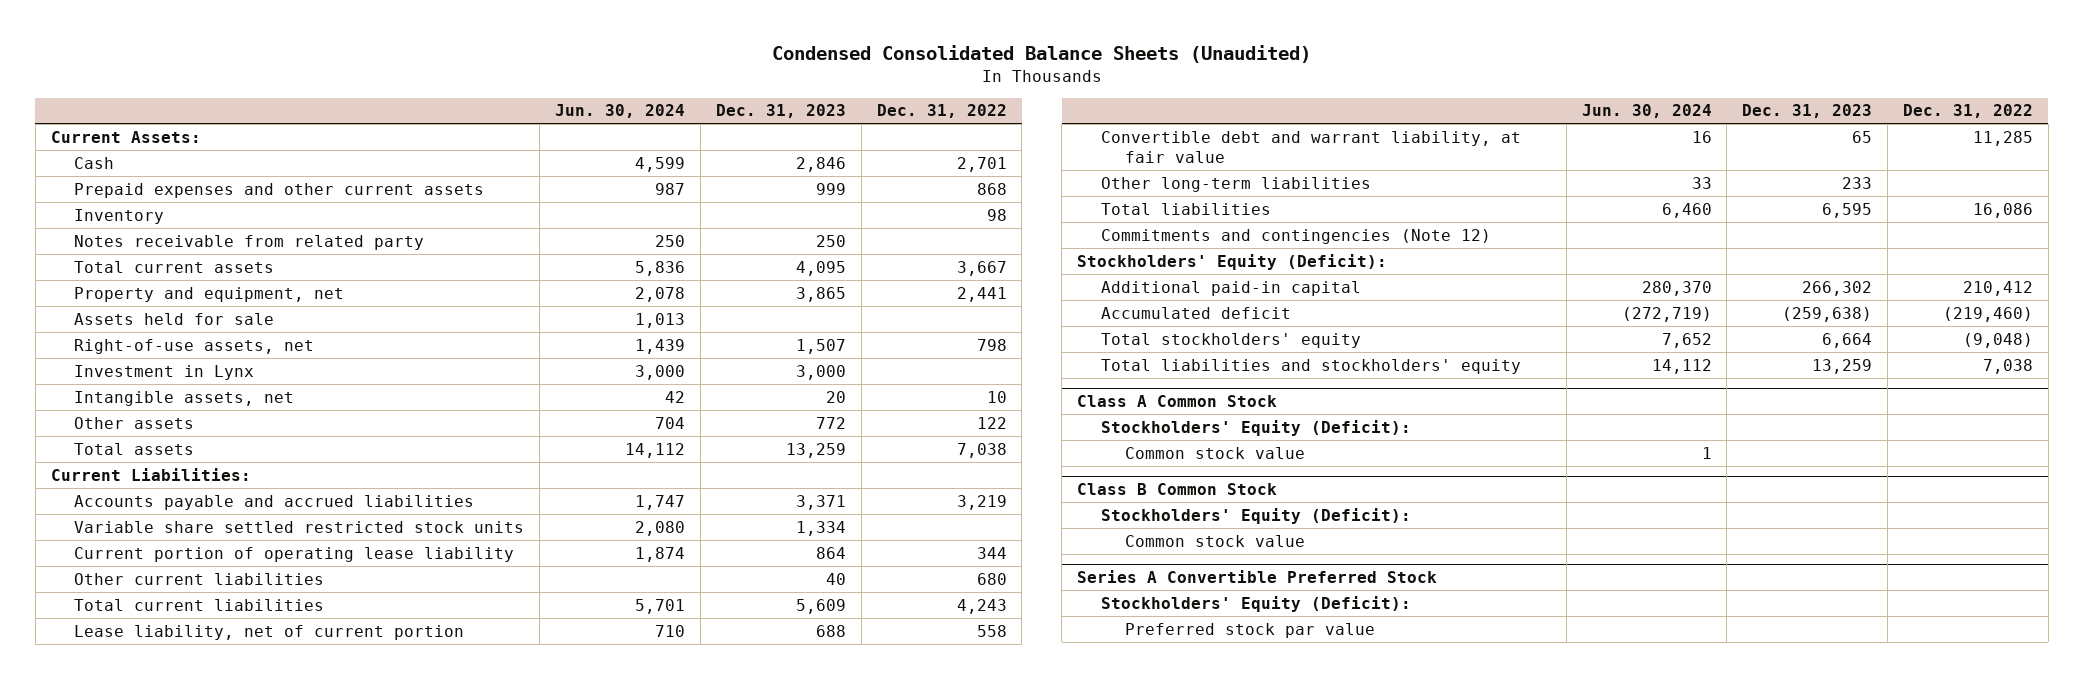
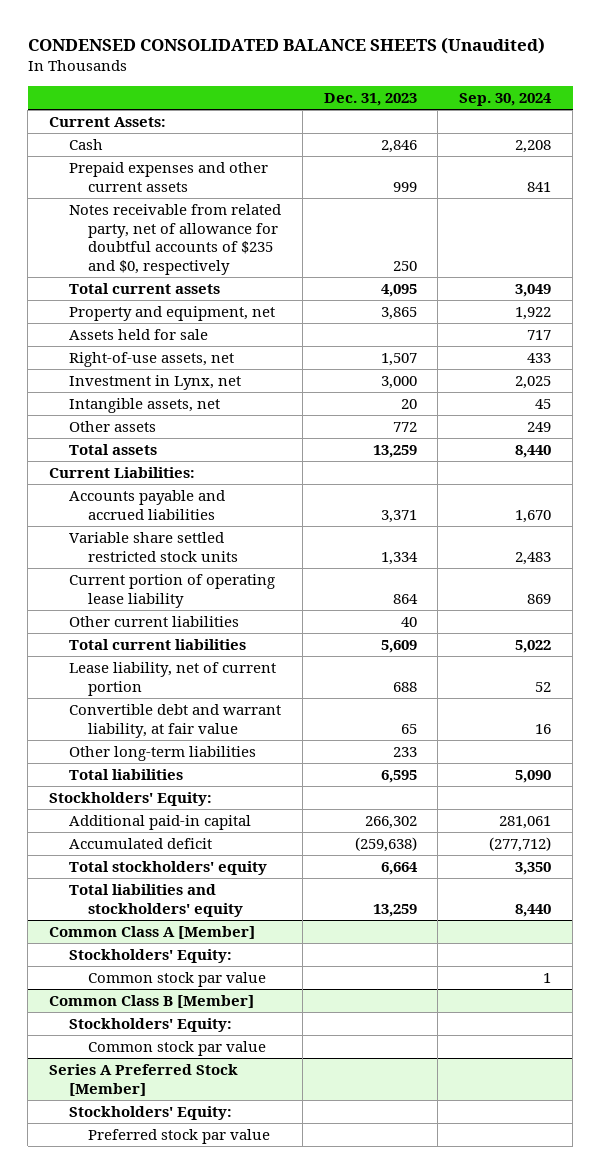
- Condensed Consolidated Balance Sheets (Unaudited)
+ CONDENSED CONSOLIDATED BALANCE SHEETS (Unaudited)
- | Jun. 30, 2024 | Dec. 31, 2023 | Dec. 31, 2022
+ | Dec. 31, 2023 | Sep. 30, 2024
- Inventory | | | 98
- Notes receivable from related party | 250 | 250 |
+ Notes receivable from related party, net of allowance for doubtful accounts of $235 and $0, respectively | 250 |
- Investment in Lynx | 3,000 | 3,000 |
+ Investment in Lynx, net | 3,000 | 2,025
- Commitments and contingencies (Note 12)
- Stockholders' Equity (Deficit):
+ Stockholders' Equity:
- Class A Common Stock
- Stockholders' Equity (Deficit):
- Common stock value | 1 | |
- Class B Common Stock
- Stockholders' Equity (Deficit):
- Common stock value
- Series A Convertible Preferred Stock
- Stockholders' Equity (Deficit):
+ Common Class A [Member]
+ Stockholders' Equity:
+ Common stock par value | | 1
+ Common Class B [Member]
+ Stockholders' Equity:
+ Common stock par value
+ Series A Preferred Stock [Member]
+ Stockholders' Equity:

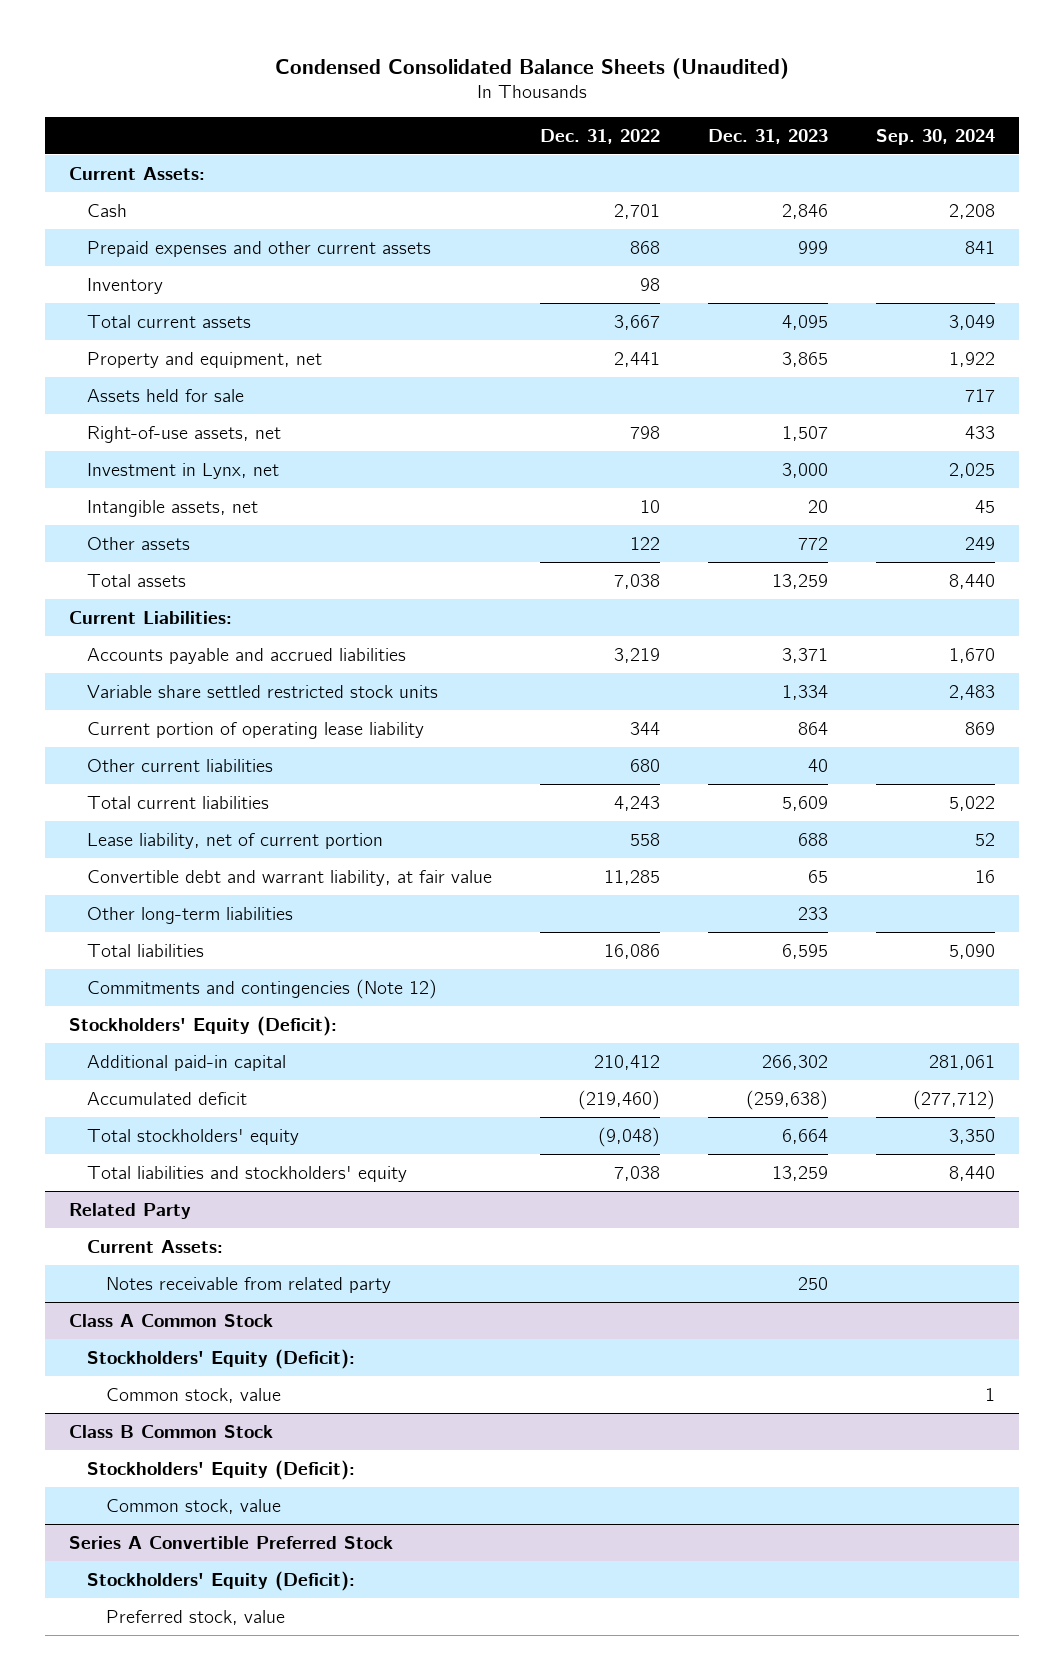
- CONDENSED CONSOLIDATED BALANCE SHEETS (Unaudited)
+ Condensed Consolidated Balance Sheets (Unaudited)
- | Dec. 31, 2023 | Sep. 30, 2024
+ | Dec. 31, 2022 | Dec. 31, 2023 | Sep. 30, 2024
- Notes receivable from related party, net of allowance for doubtful accounts of $235 and $0, respectively | 250 |
+ Inventory | 98 | |
- Stockholders' Equity:
+ Commitments and contingencies (Note 12)
+ Stockholders' Equity (Deficit):
- Common Class A [Member]
- Stockholders' Equity:
- Common stock par value | | 1
- Common Class B [Member]
- Stockholders' Equity:
- Common stock par value
- Series A Preferred Stock [Member]
- Stockholders' Equity:
- Preferred stock par value
+ Related Party
+ Current Assets:
+ Notes receivable from related party | | 250 |
+ Class A Common Stock
+ Stockholders' Equity (Deficit):
+ Common stock, value | | | 1
+ Class B Common Stock
+ Stockholders' Equity (Deficit):
+ Common stock, value
+ Series A Convertible Preferred Stock
+ Stockholders' Equity (Deficit):
+ Preferred stock, value

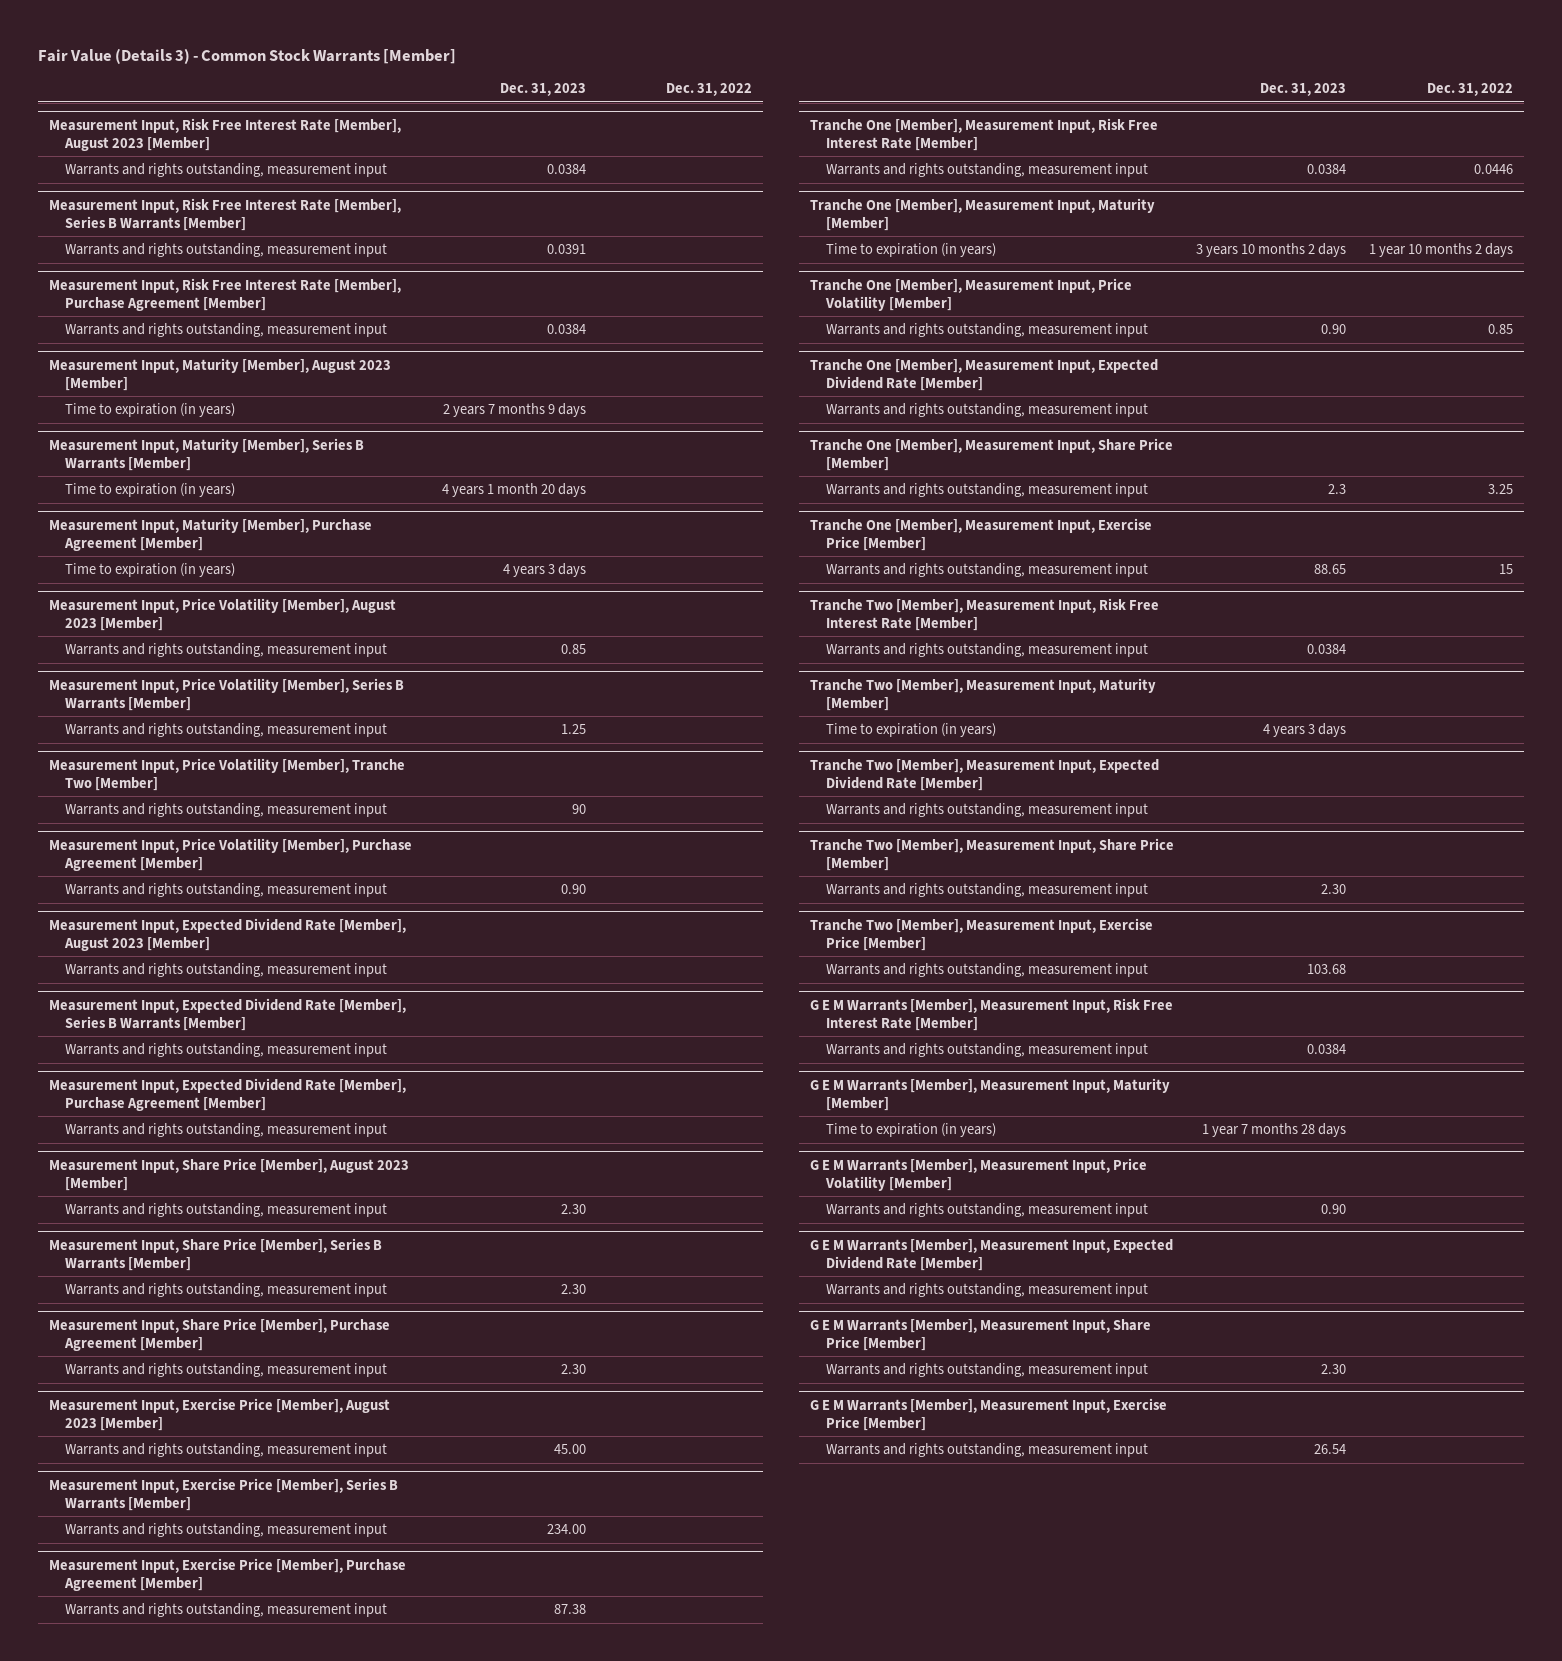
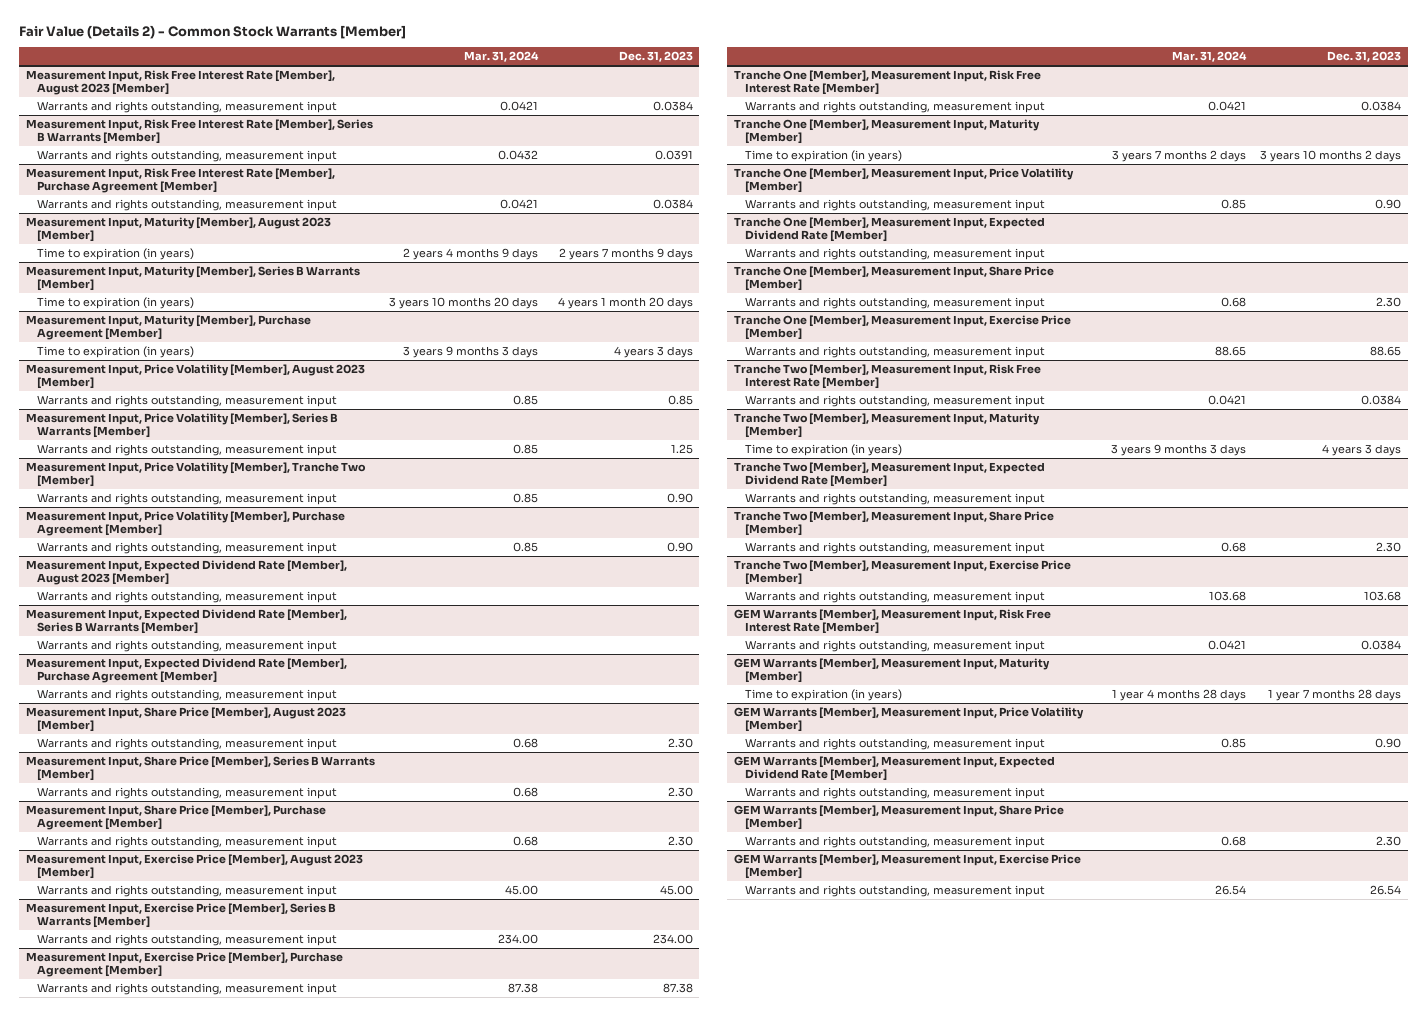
- Fair Value (Details 3) - Common Stock Warrants [Member]
+ Fair Value (Details 2) - Common Stock Warrants [Member]
- | Dec. 31, 2023 | Dec. 31, 2022
+ | Mar. 31, 2024 | Dec. 31, 2023
@ Measurement Input, Price Volatility [Member], Tranche Two [Member]
- Warrants and rights outstanding, measurement input | 90 |
+ Warrants and rights outstanding, measurement input | 0.85 | 0.90
@ Tranche One [Member], Measurement Input, Share Price [Member]
- Warrants and rights outstanding, measurement input | 2.3 | 3.25
+ Warrants and rights outstanding, measurement input | 0.68 | 2.30
- G E M Warrants [Member], Measurement Input, Risk Free Interest Rate [Member]
+ GEM Warrants [Member], Measurement Input, Risk Free Interest Rate [Member]
- G E M Warrants [Member], Measurement Input, Maturity [Member]
+ GEM Warrants [Member], Measurement Input, Maturity [Member]
- G E M Warrants [Member], Measurement Input, Price Volatility [Member]
+ GEM Warrants [Member], Measurement Input, Price Volatility [Member]
- G E M Warrants [Member], Measurement Input, Expected Dividend Rate [Member]
+ GEM Warrants [Member], Measurement Input, Expected Dividend Rate [Member]
- G E M Warrants [Member], Measurement Input, Share Price [Member]
+ GEM Warrants [Member], Measurement Input, Share Price [Member]
- G E M Warrants [Member], Measurement Input, Exercise Price [Member]
+ GEM Warrants [Member], Measurement Input, Exercise Price [Member]

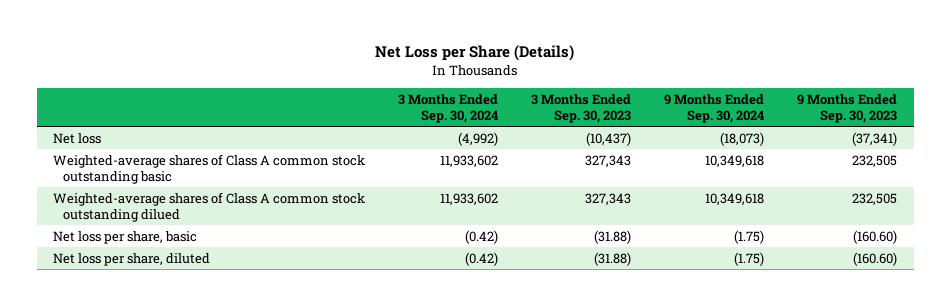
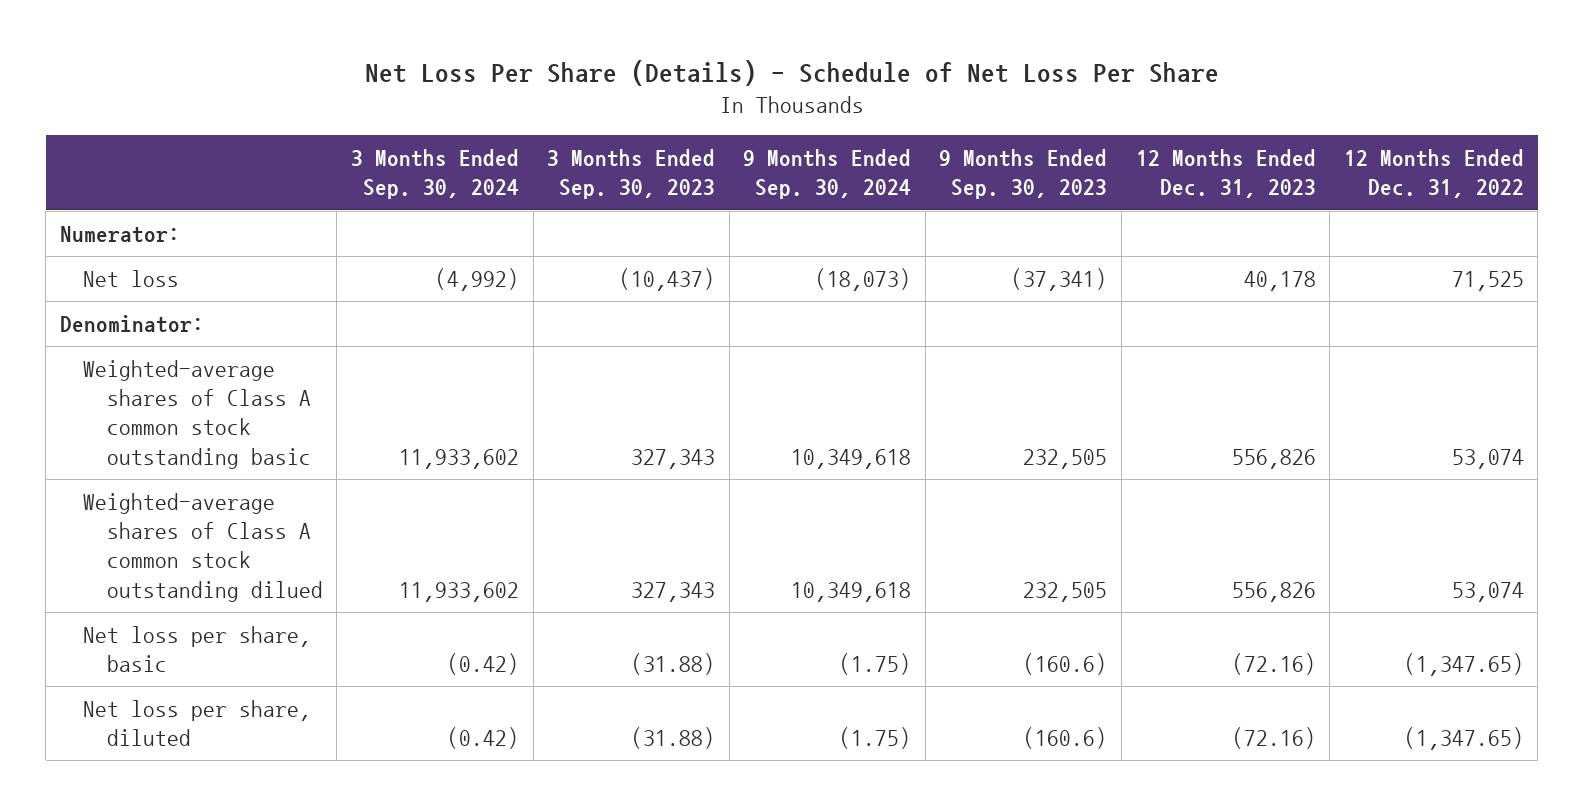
- Net Loss per Share (Details)
+ Net Loss Per Share (Details) - Schedule of Net Loss Per Share
- | 3 Months Ended Sep. 30, 2024 | 3 Months Ended Sep. 30, 2023 | 9 Months Ended Sep. 30, 2024 | 9 Months Ended Sep. 30, 2023
+ | 3 Months Ended Sep. 30, 2024 | 3 Months Ended Sep. 30, 2023 | 9 Months Ended Sep. 30, 2024 | 9 Months Ended Sep. 30, 2023 | 12 Months Ended Dec. 31, 2023 | 12 Months Ended Dec. 31, 2022
+ Numerator:
+ Denominator:
- Net loss per share, basic | (0.42) | (31.88) | (1.75) | (160.60)
- Net loss per share, diluted | (0.42) | (31.88) | (1.75) | (160.60)
+ Net loss per share, basic | (0.42) | (31.88) | (1.75) | (160.6) | (72.16) | (1,347.65)
+ Net loss per share, diluted | (0.42) | (31.88) | (1.75) | (160.6) | (72.16) | (1,347.65)

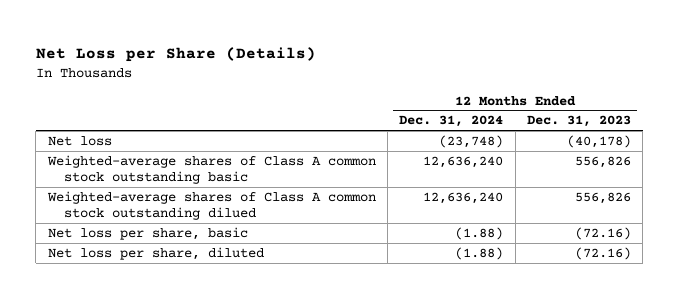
- Net Loss Per Share (Details) - Schedule of Net Loss Per Share
+ Net Loss per Share (Details)
- | 3 Months Ended Sep. 30, 2024 | 3 Months Ended Sep. 30, 2023 | 9 Months Ended Sep. 30, 2024 | 9 Months Ended Sep. 30, 2023 | 12 Months Ended Dec. 31, 2023 | 12 Months Ended Dec. 31, 2022
+ | 12 Months Ended Dec. 31, 2024 | 12 Months Ended Dec. 31, 2023
- Numerator:
- Net loss | (4,992) | (10,437) | (18,073) | (37,341) | 40,178 | 71,525
- Denominator:
+ Net loss | (23,748) | (40,178)

